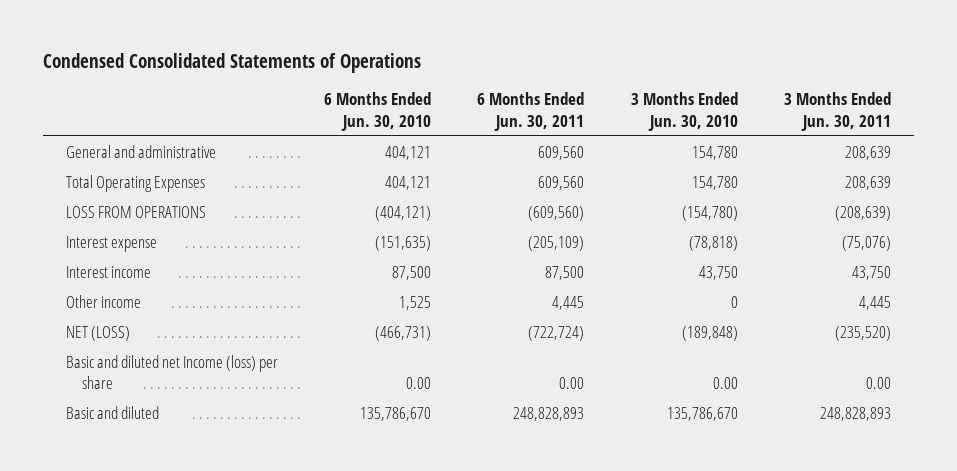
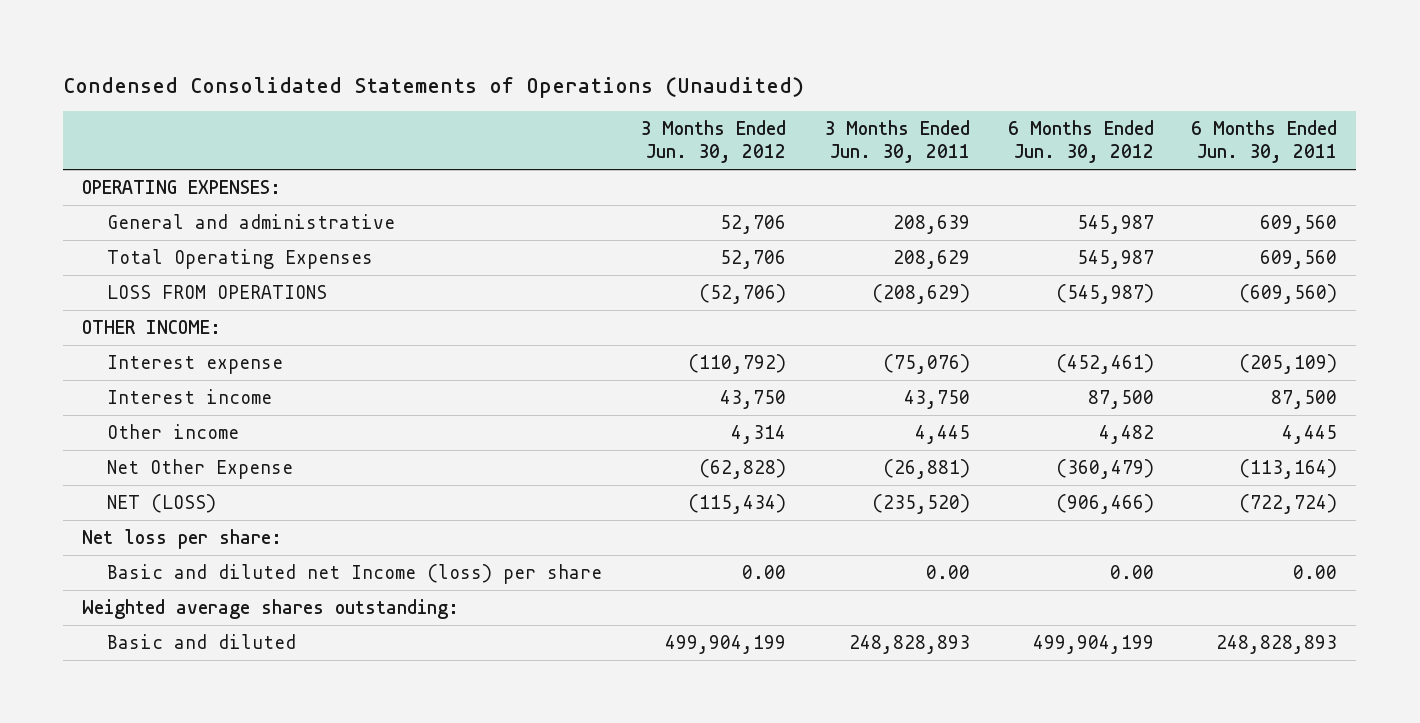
- Condensed Consolidated Statements of Operations
+ Condensed Consolidated Statements of Operations (Unaudited)
- | 6 Months Ended Jun. 30, 2010 | 6 Months Ended Jun. 30, 2011 | 3 Months Ended Jun. 30, 2010 | 3 Months Ended Jun. 30, 2011
+ | 3 Months Ended Jun. 30, 2012 | 3 Months Ended Jun. 30, 2011 | 6 Months Ended Jun. 30, 2012 | 6 Months Ended Jun. 30, 2011
+ OPERATING EXPENSES:
- Total Operating Expenses | 404,121 | 609,560 | 154,780 | 208,639
- LOSS FROM OPERATIONS | (404,121) | (609,560) | (154,780) | (208,639)
+ Total Operating Expenses | 52,706 | 208,629 | 545,987 | 609,560
+ LOSS FROM OPERATIONS | (52,706) | (208,629) | (545,987) | (609,560)
+ OTHER INCOME:
+ Net Other Expense | (62,828) | (26,881) | (360,479) | (113,164)
+ Net loss per share:
+ Weighted average shares outstanding:

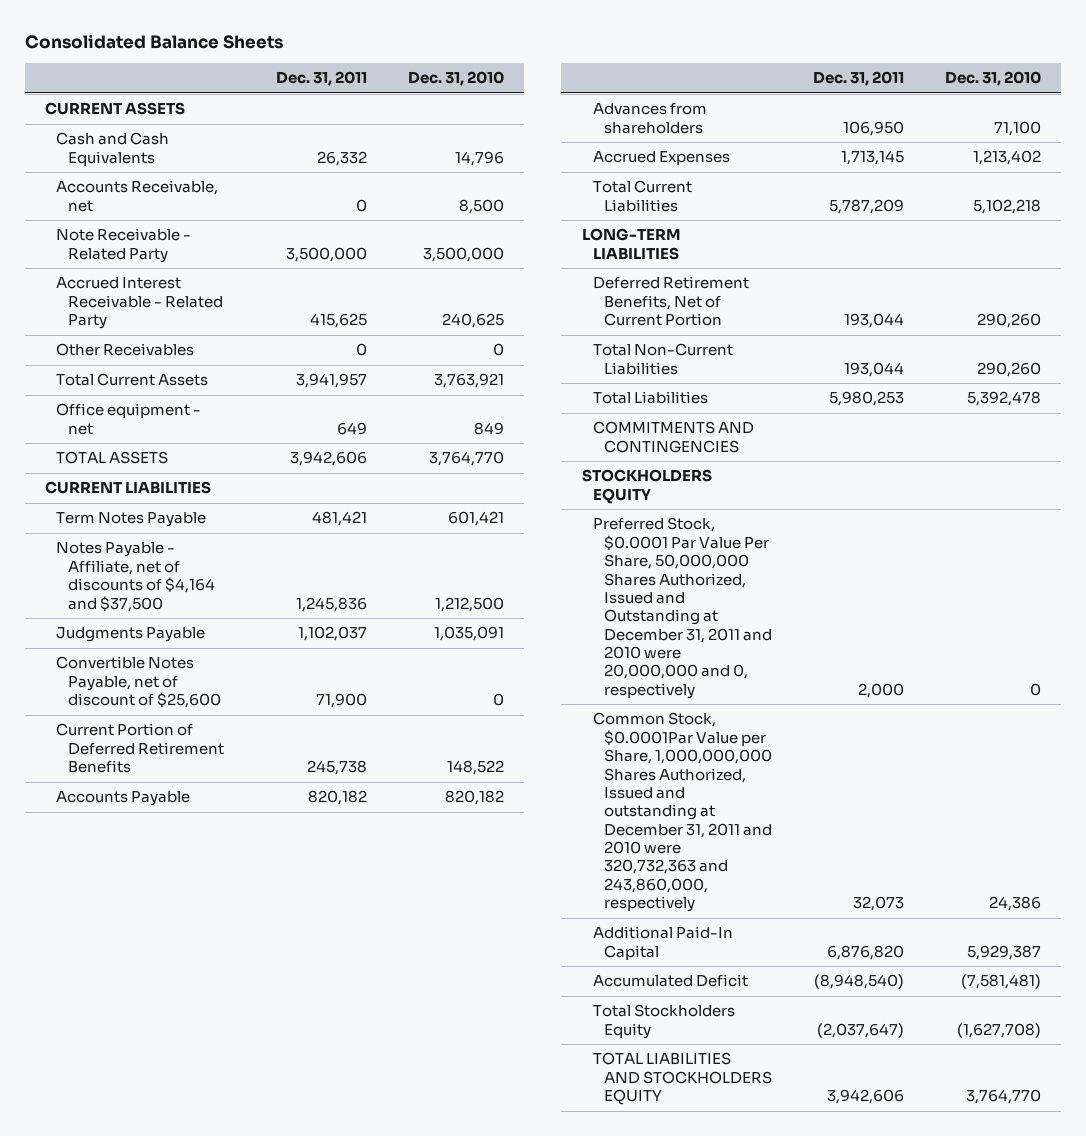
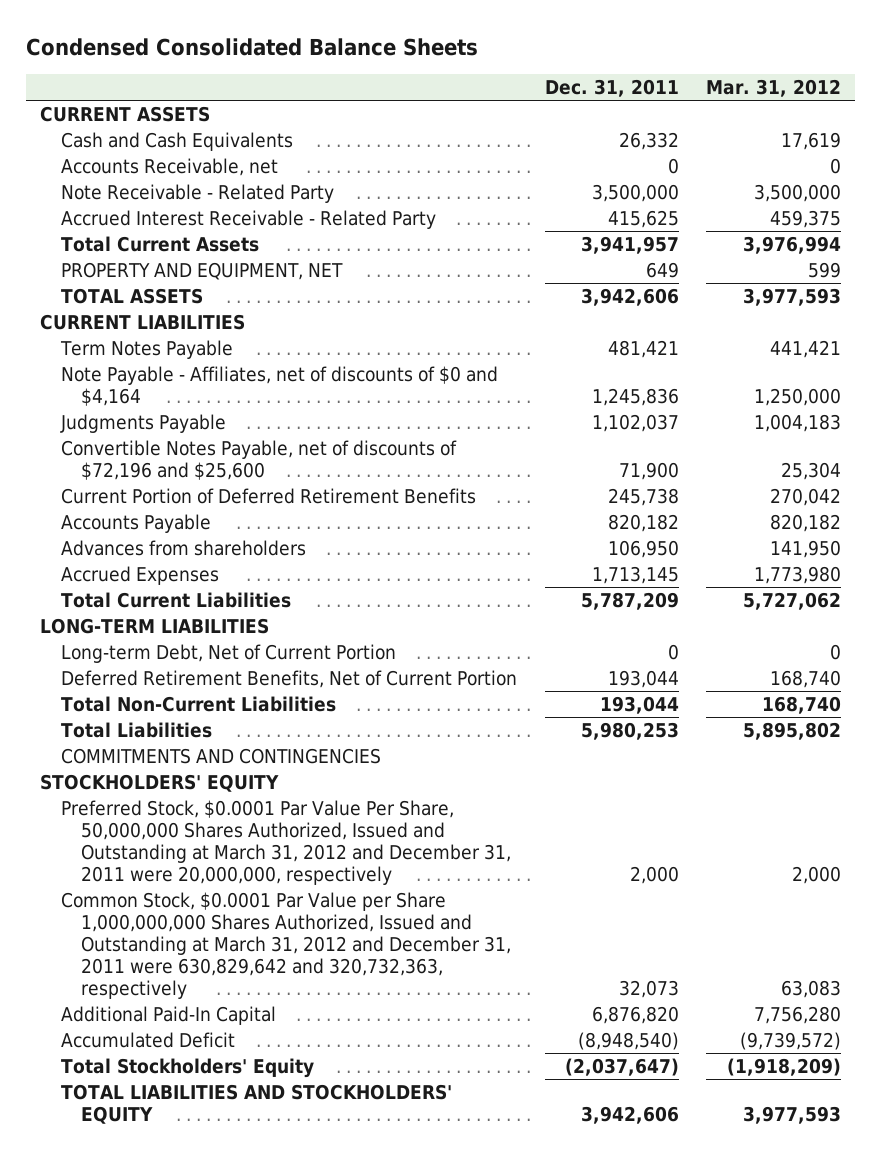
- Consolidated Balance Sheets
+ Condensed Consolidated Balance Sheets
- | Dec. 31, 2011 | Dec. 31, 2010
+ | Dec. 31, 2011 | Mar. 31, 2012
- Other Receivables | 0 | 0
- Office equipment - net | 649 | 849
+ PROPERTY AND EQUIPMENT, NET | 649 | 599
- Notes Payable - Affiliate, net of discounts of $4,164 and $37,500 | 1,245,836 | 1,212,500
+ Note Payable - Affiliates, net of discounts of $0 and $4,164 | 1,245,836 | 1,250,000
- Convertible Notes Payable, net of discount of $25,600 | 71,900 | 0
+ Convertible Notes Payable, net of discounts of $72,196 and $25,600 | 71,900 | 25,304
+ Long-term Debt, Net of Current Portion | 0 | 0
- STOCKHOLDERS EQUITY
- Preferred Stock, $0.0001 Par Value Per Share, 50,000,000 Shares Authorized, Issued and Outstanding at December 31, 2011 and 2010 were 20,000,000 and 0, respectively | 2,000 | 0
- Common Stock, $0.0001Par Value per Share, 1,000,000,000 Shares Authorized, Issued and outstanding at December 31, 2011 and 2010 were 320,732,363 and 243,860,000, respectively | 32,073 | 24,386
+ STOCKHOLDERS' EQUITY
+ Preferred Stock, $0.0001 Par Value Per Share, 50,000,000 Shares Authorized, Issued and Outstanding at March 31, 2012 and December 31, 2011 were 20,000,000, respectively | 2,000 | 2,000
+ Common Stock, $0.0001 Par Value per Share 1,000,000,000 Shares Authorized, Issued and Outstanding at March 31, 2012 and December 31, 2011 were 630,829,642 and 320,732,363, respectively | 32,073 | 63,083
- Total Stockholders Equity | (2,037,647) | (1,627,708)
- TOTAL LIABILITIES AND STOCKHOLDERS EQUITY | 3,942,606 | 3,764,770
+ Total Stockholders' Equity | (2,037,647) | (1,918,209)
+ TOTAL LIABILITIES AND STOCKHOLDERS' EQUITY | 3,942,606 | 3,977,593

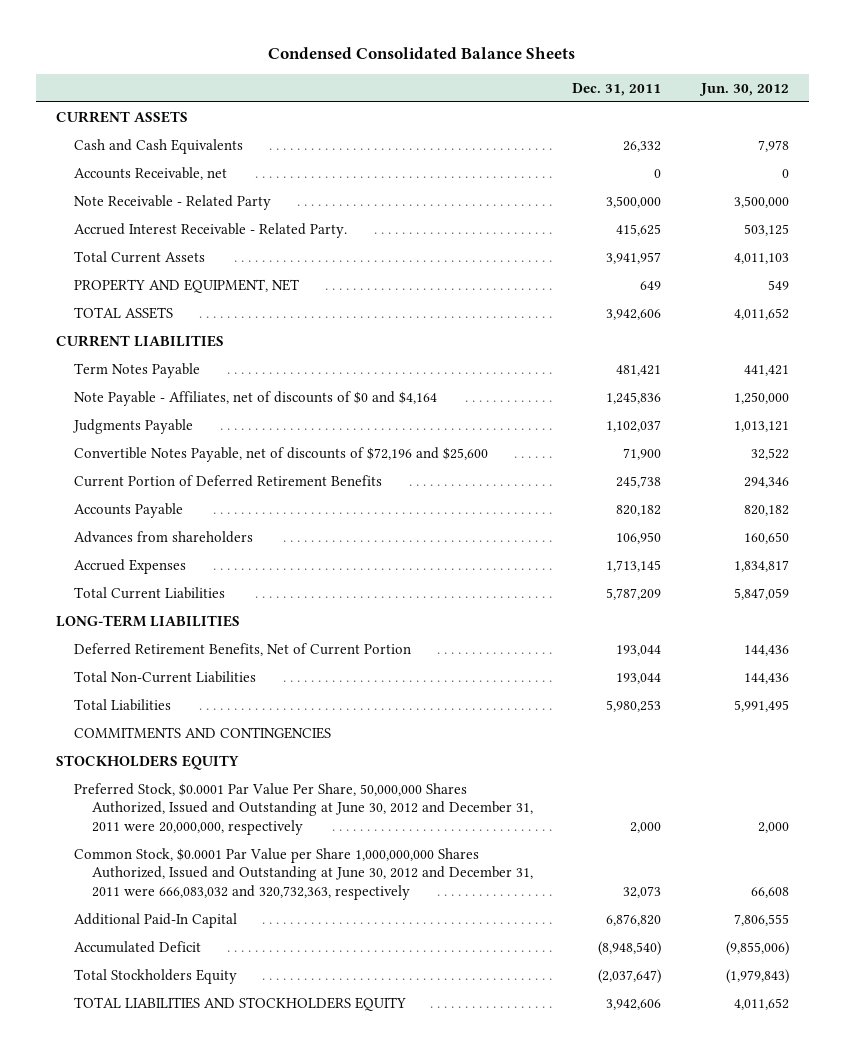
- | Dec. 31, 2011 | Mar. 31, 2012
+ | Dec. 31, 2011 | Jun. 30, 2012
- Accrued Interest Receivable - Related Party | 415,625 | 459,375
+ Accrued Interest Receivable - Related Party. | 415,625 | 503,125
- Long-term Debt, Net of Current Portion | 0 | 0
- STOCKHOLDERS' EQUITY
- Preferred Stock, $0.0001 Par Value Per Share, 50,000,000 Shares Authorized, Issued and Outstanding at March 31, 2012 and December 31, 2011 were 20,000,000, respectively | 2,000 | 2,000
- Common Stock, $0.0001 Par Value per Share 1,000,000,000 Shares Authorized, Issued and Outstanding at March 31, 2012 and December 31, 2011 were 630,829,642 and 320,732,363, respectively | 32,073 | 63,083
+ STOCKHOLDERS EQUITY
+ Preferred Stock, $0.0001 Par Value Per Share, 50,000,000 Shares Authorized, Issued and Outstanding at June 30, 2012 and December 31, 2011 were 20,000,000, respectively | 2,000 | 2,000
+ Common Stock, $0.0001 Par Value per Share 1,000,000,000 Shares Authorized, Issued and Outstanding at June 30, 2012 and December 31, 2011 were 666,083,032 and 320,732,363, respectively | 32,073 | 66,608
- Total Stockholders' Equity | (2,037,647) | (1,918,209)
- TOTAL LIABILITIES AND STOCKHOLDERS' EQUITY | 3,942,606 | 3,977,593
+ Total Stockholders Equity | (2,037,647) | (1,979,843)
+ TOTAL LIABILITIES AND STOCKHOLDERS EQUITY | 3,942,606 | 4,011,652

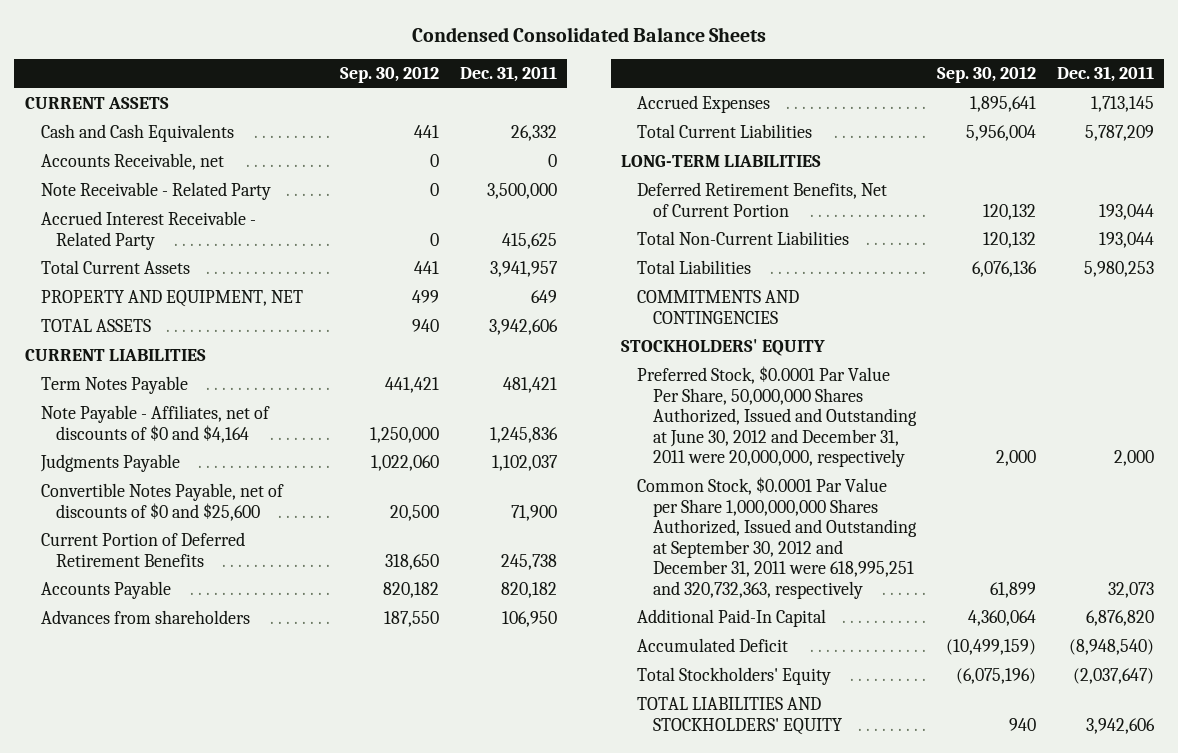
- | Dec. 31, 2011 | Jun. 30, 2012
+ | Sep. 30, 2012 | Dec. 31, 2011
- Accrued Interest Receivable - Related Party. | 415,625 | 503,125
+ Accrued Interest Receivable - Related Party | 0 | 415,625
- Convertible Notes Payable, net of discounts of $72,196 and $25,600 | 71,900 | 32,522
+ Convertible Notes Payable, net of discounts of $0 and $25,600 | 20,500 | 71,900
- STOCKHOLDERS EQUITY
+ STOCKHOLDERS' EQUITY
- Common Stock, $0.0001 Par Value per Share 1,000,000,000 Shares Authorized, Issued and Outstanding at June 30, 2012 and December 31, 2011 were 666,083,032 and 320,732,363, respectively | 32,073 | 66,608
+ Common Stock, $0.0001 Par Value per Share 1,000,000,000 Shares Authorized, Issued and Outstanding at September 30, 2012 and December 31, 2011 were 618,995,251 and 320,732,363, respectively | 61,899 | 32,073
- Total Stockholders Equity | (2,037,647) | (1,979,843)
- TOTAL LIABILITIES AND STOCKHOLDERS EQUITY | 3,942,606 | 4,011,652
+ Total Stockholders' Equity | (6,075,196) | (2,037,647)
+ TOTAL LIABILITIES AND STOCKHOLDERS' EQUITY | 940 | 3,942,606

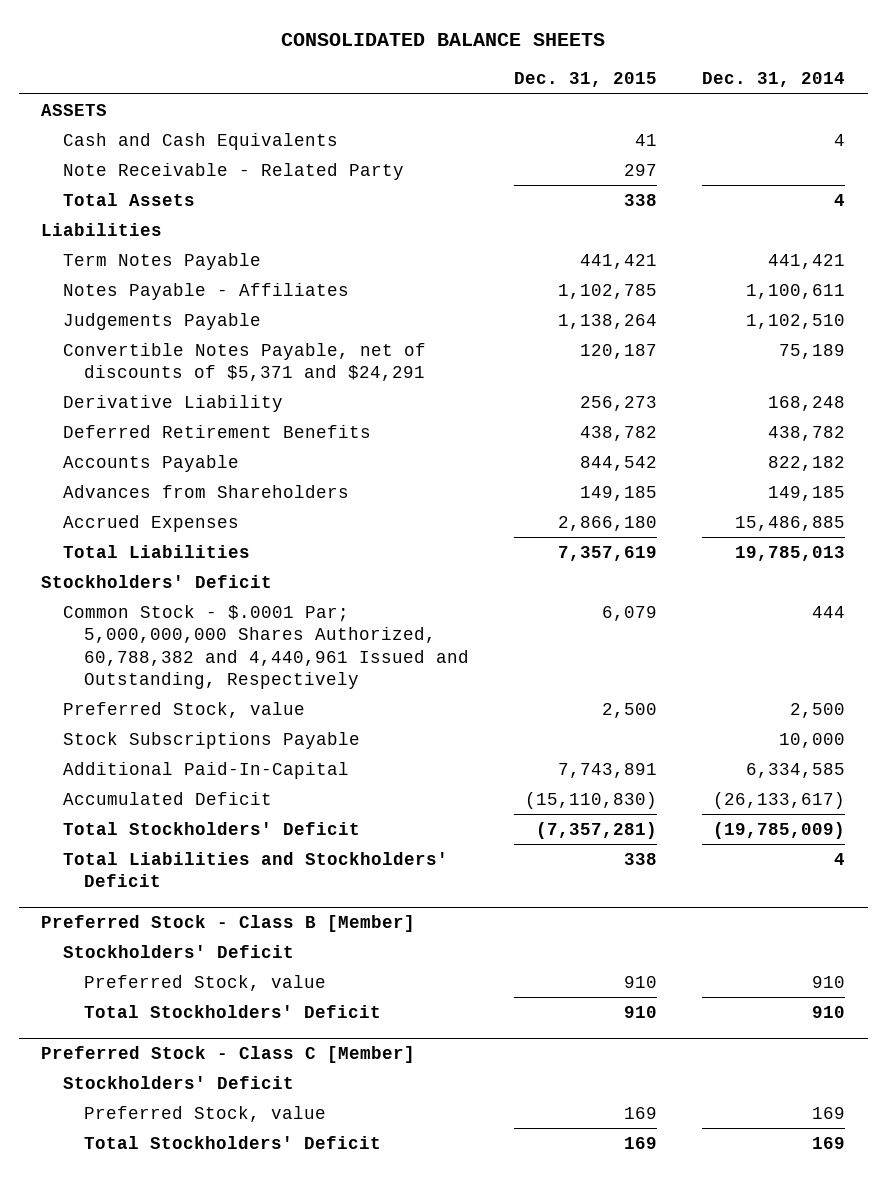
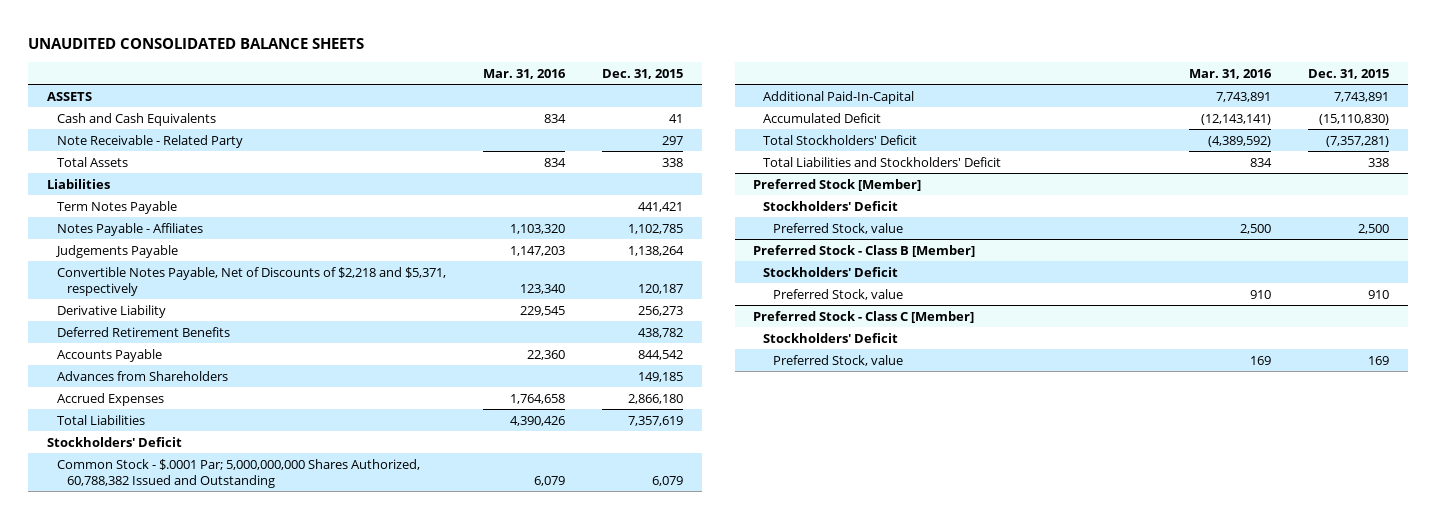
- CONSOLIDATED BALANCE SHEETS
+ UNAUDITED CONSOLIDATED BALANCE SHEETS
- | Dec. 31, 2015 | Dec. 31, 2014
+ | Mar. 31, 2016 | Dec. 31, 2015
- Convertible Notes Payable, net of discounts of $5,371 and $24,291 | 120,187 | 75,189
+ Convertible Notes Payable, Net of Discounts of $2,218 and $5,371, respectively | 123,340 | 120,187
- Common Stock - $.0001 Par; 5,000,000,000 Shares Authorized, 60,788,382 and 4,440,961 Issued and Outstanding, Respectively | 6,079 | 444
- Preferred Stock, value | 2,500 | 2,500
- Stock Subscriptions Payable | | 10,000
+ Common Stock - $.0001 Par; 5,000,000,000 Shares Authorized, 60,788,382 Issued and Outstanding | 6,079 | 6,079
+ Preferred Stock [Member]
+ Stockholders' Deficit
+ Preferred Stock, value | 2,500 | 2,500
@ Preferred Stock - Class B [Member]
- Total Stockholders' Deficit | 910 | 910
@ Preferred Stock - Class C [Member]
- Total Stockholders' Deficit | 169 | 169

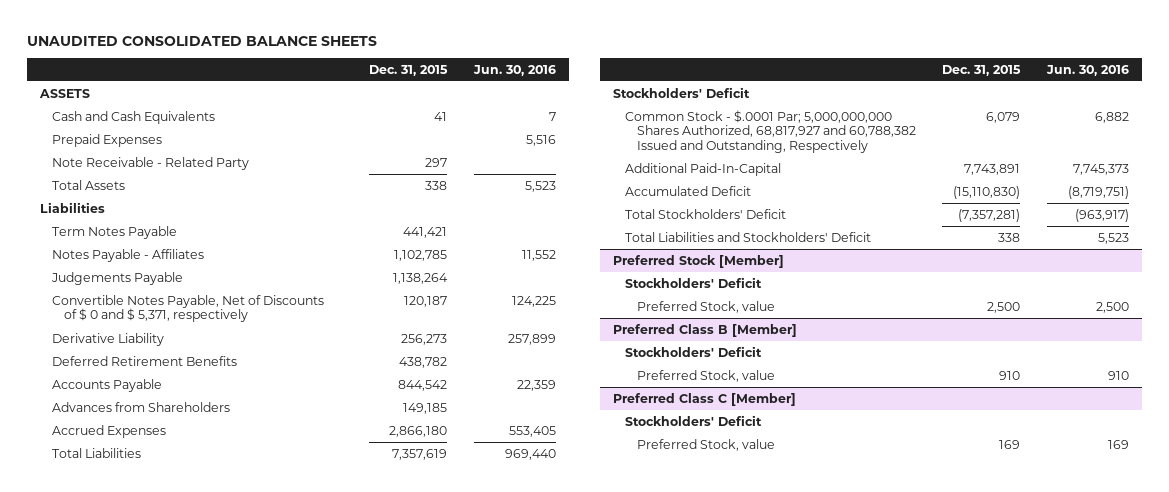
- | Mar. 31, 2016 | Dec. 31, 2015
+ | Dec. 31, 2015 | Jun. 30, 2016
+ Prepaid Expenses | | 5,516
- Convertible Notes Payable, Net of Discounts of $2,218 and $5,371, respectively | 123,340 | 120,187
+ Convertible Notes Payable, Net of Discounts of $ 0 and $ 5,371, respectively | 120,187 | 124,225
- Common Stock - $.0001 Par; 5,000,000,000 Shares Authorized, 60,788,382 Issued and Outstanding | 6,079 | 6,079
+ Common Stock - $.0001 Par; 5,000,000,000 Shares Authorized, 68,817,927 and 60,788,382 Issued and Outstanding, Respectively | 6,079 | 6,882
- Preferred Stock - Class B [Member]
+ Preferred Class B [Member]
- Preferred Stock - Class C [Member]
+ Preferred Class C [Member]

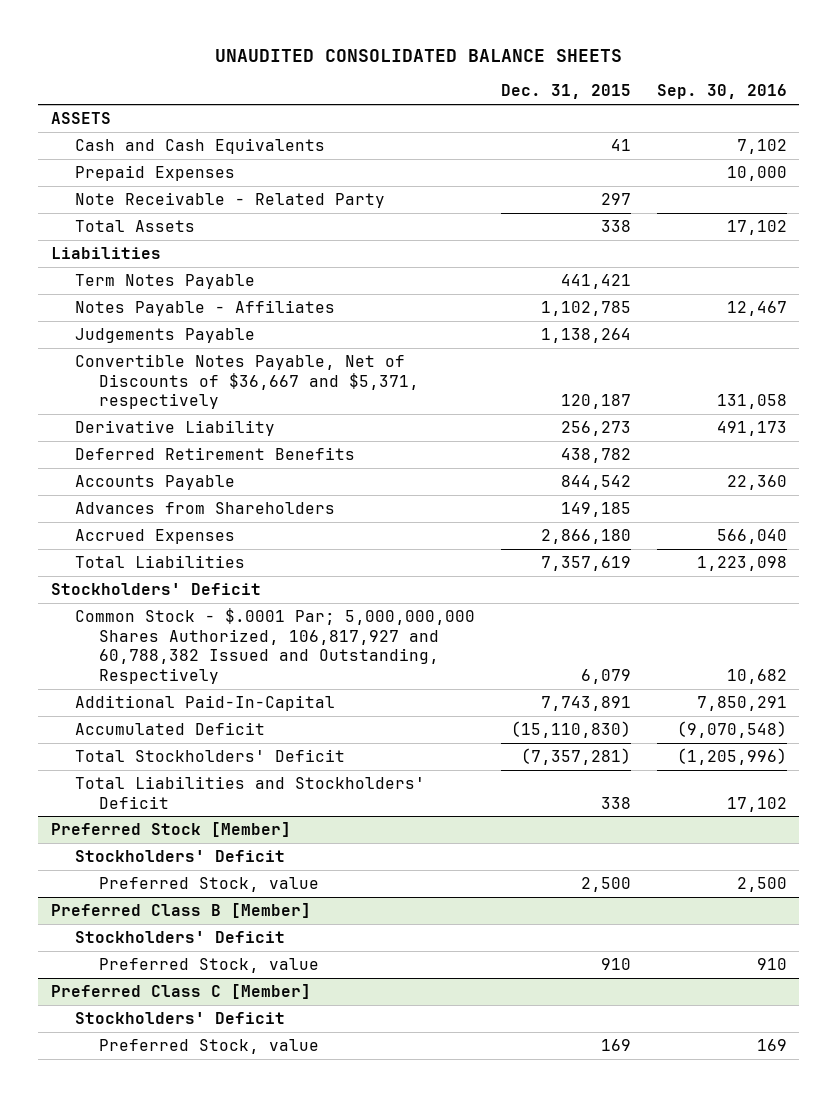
- | Dec. 31, 2015 | Jun. 30, 2016
+ | Dec. 31, 2015 | Sep. 30, 2016
- Convertible Notes Payable, Net of Discounts of $ 0 and $ 5,371, respectively | 120,187 | 124,225
+ Convertible Notes Payable, Net of Discounts of $36,667 and $5,371, respectively | 120,187 | 131,058
- Common Stock - $.0001 Par; 5,000,000,000 Shares Authorized, 68,817,927 and 60,788,382 Issued and Outstanding, Respectively | 6,079 | 6,882
+ Common Stock - $.0001 Par; 5,000,000,000 Shares Authorized, 106,817,927 and 60,788,382 Issued and Outstanding, Respectively | 6,079 | 10,682

